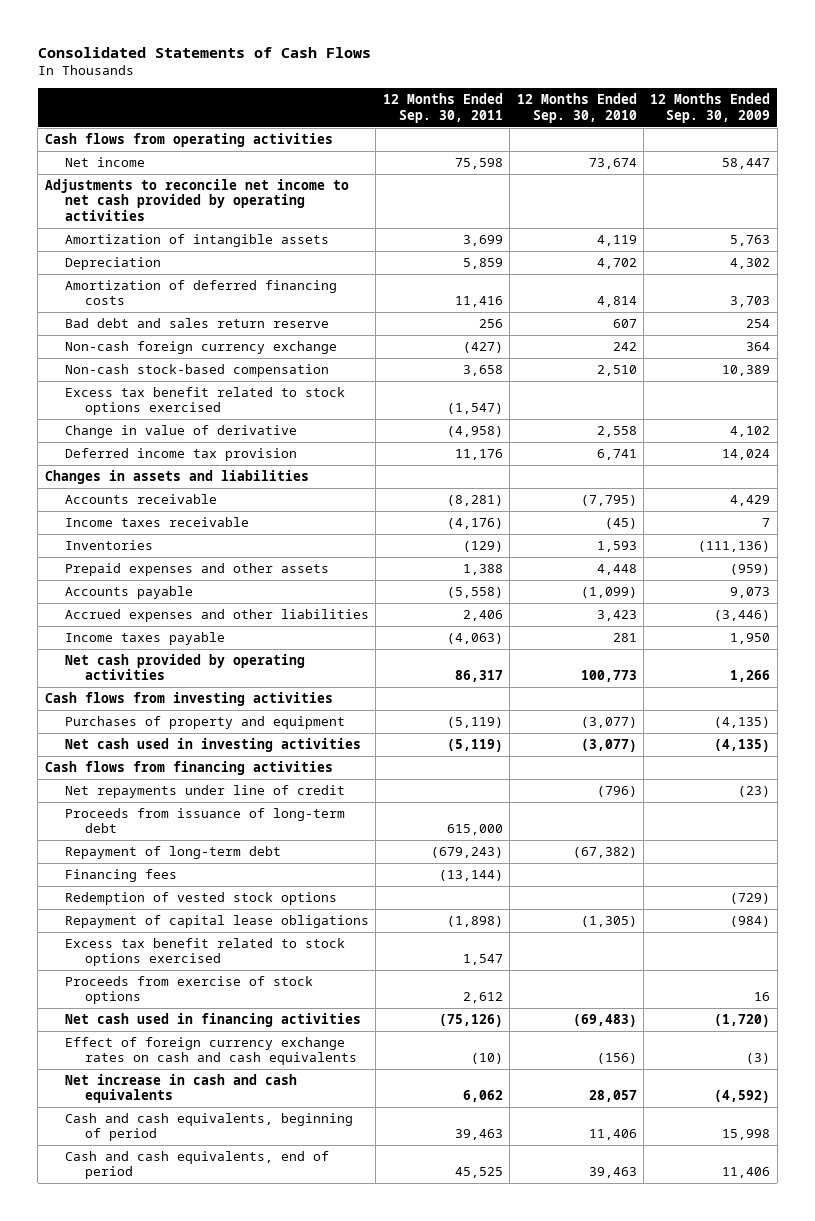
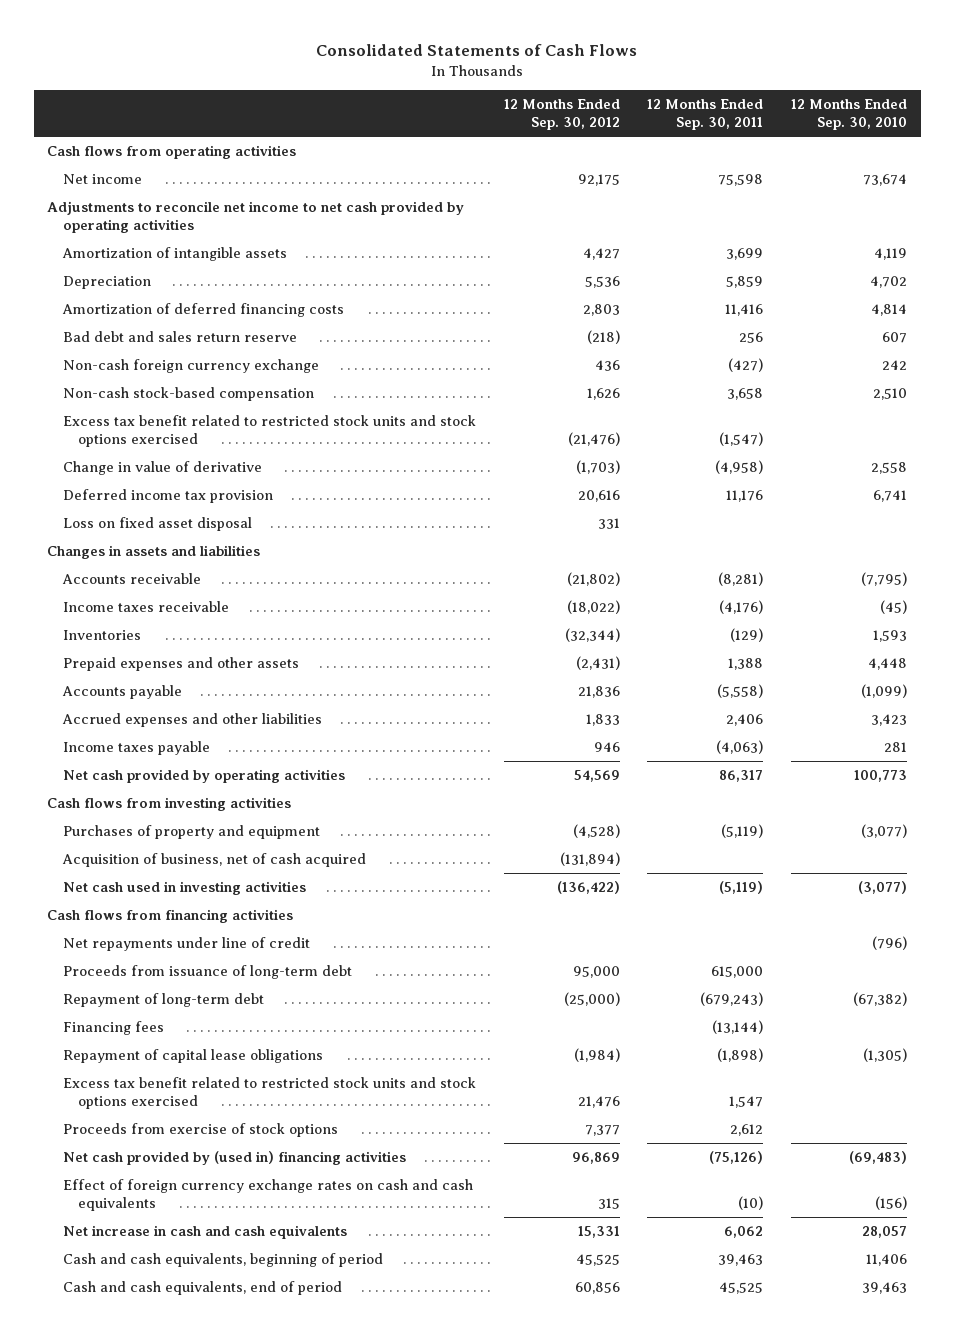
- | 12 Months Ended Sep. 30, 2011 | 12 Months Ended Sep. 30, 2010 | 12 Months Ended Sep. 30, 2009
+ | 12 Months Ended Sep. 30, 2012 | 12 Months Ended Sep. 30, 2011 | 12 Months Ended Sep. 30, 2010
- Excess tax benefit related to stock options exercised | (1,547) | |
+ Excess tax benefit related to restricted stock units and stock options exercised | (21,476) | (1,547) |
+ Loss on fixed asset disposal | 331 | |
+ Acquisition of business, net of cash acquired | (131,894) | |
- Redemption of vested stock options | | | (729)
- Excess tax benefit related to stock options exercised | 1,547 | |
+ Excess tax benefit related to restricted stock units and stock options exercised | 21,476 | 1,547 |
- Net cash used in financing activities | (75,126) | (69,483) | (1,720)
+ Net cash provided by (used in) financing activities | 96,869 | (75,126) | (69,483)

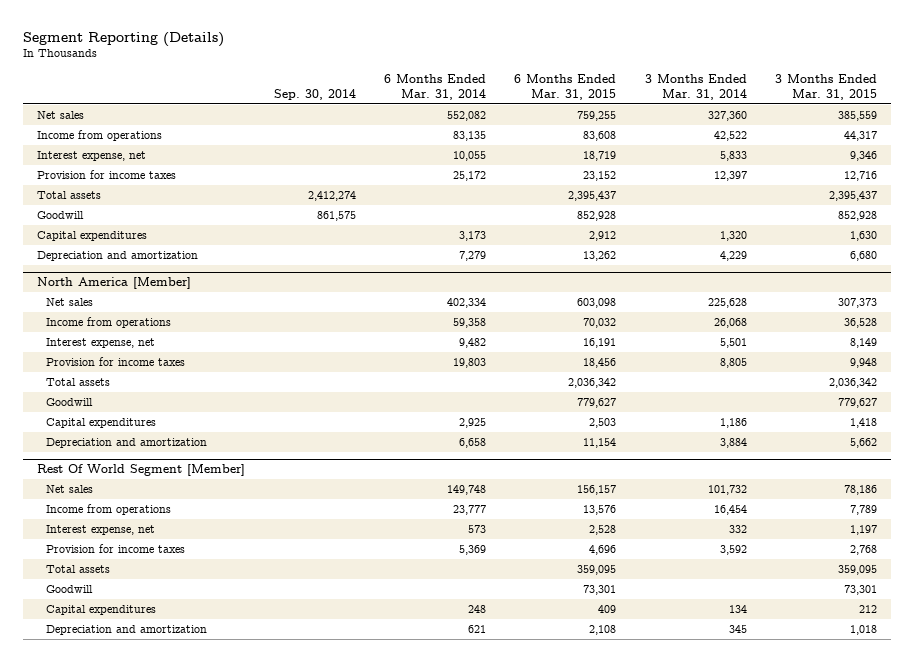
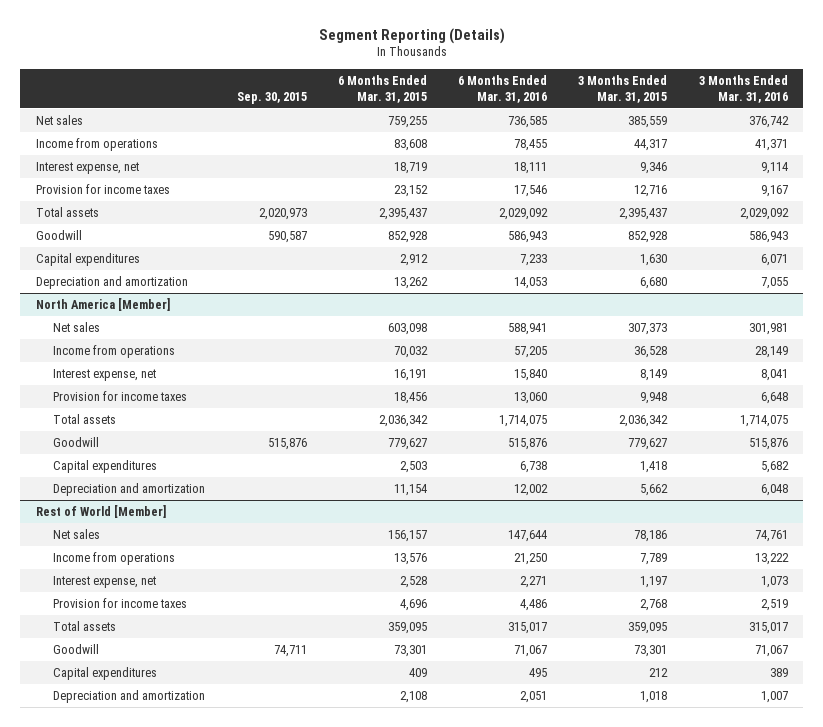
- | Sep. 30, 2014 | 6 Months Ended Mar. 31, 2014 | 6 Months Ended Mar. 31, 2015 | 3 Months Ended Mar. 31, 2014 | 3 Months Ended Mar. 31, 2015
+ | Sep. 30, 2015 | 6 Months Ended Mar. 31, 2015 | 6 Months Ended Mar. 31, 2016 | 3 Months Ended Mar. 31, 2015 | 3 Months Ended Mar. 31, 2016
- Rest Of World Segment [Member]
+ Rest of World [Member]

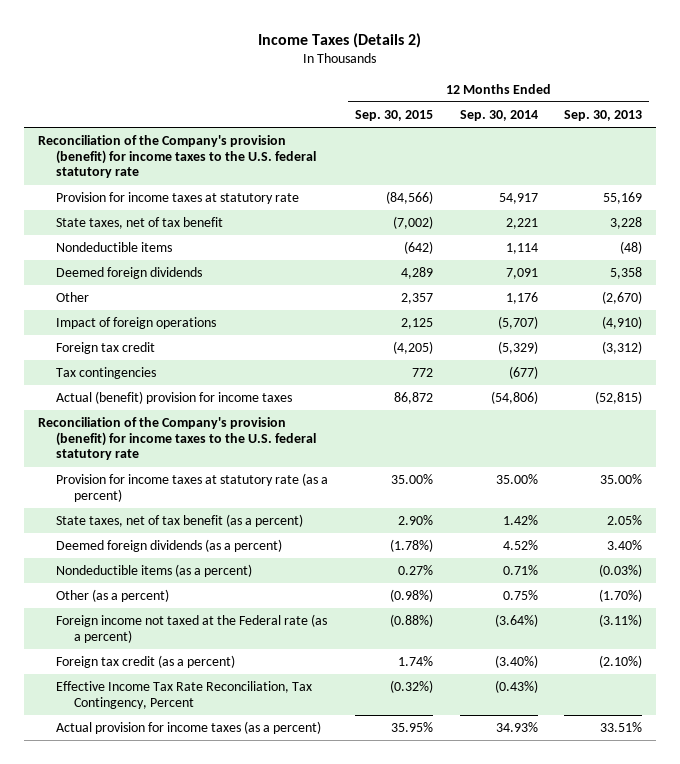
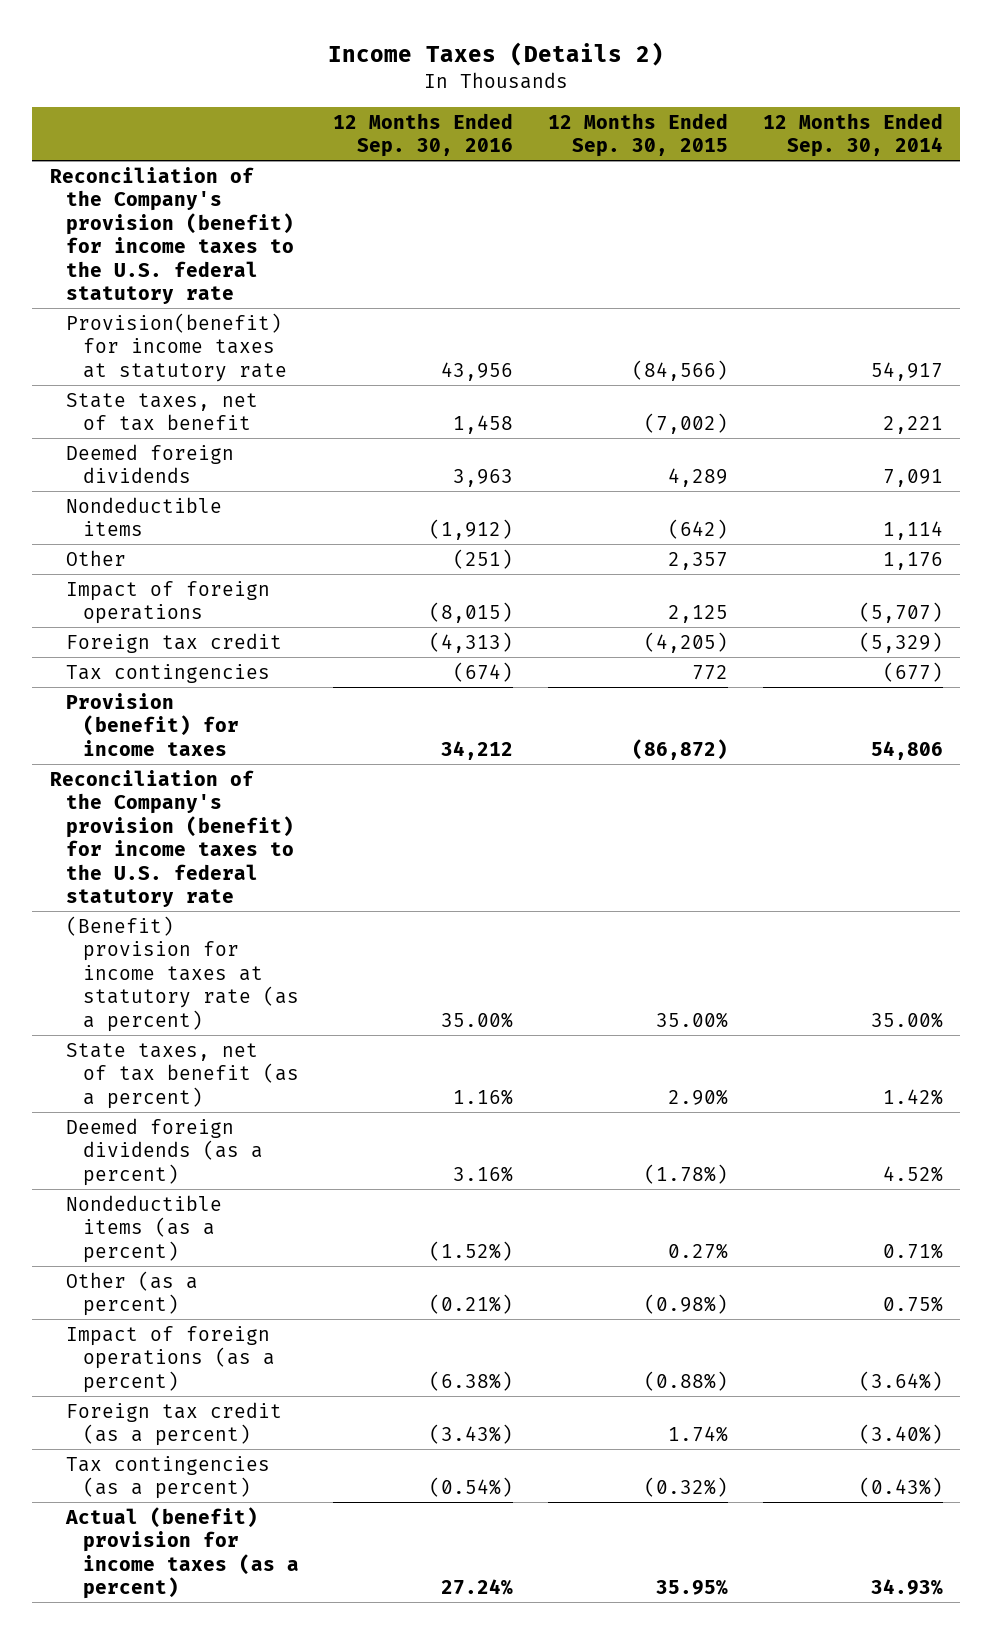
- | 12 Months Ended Sep. 30, 2015 | 12 Months Ended Sep. 30, 2014 | 12 Months Ended Sep. 30, 2013
+ | 12 Months Ended Sep. 30, 2016 | 12 Months Ended Sep. 30, 2015 | 12 Months Ended Sep. 30, 2014
- Provision for income taxes at statutory rate | (84,566) | 54,917 | 55,169
+ Provision(benefit) for income taxes at statutory rate | 43,956 | (84,566) | 54,917
moved down: Nondeductible items | (1,912) | (642) | 1,114
- Actual (benefit) provision for income taxes | 86,872 | (54,806) | (52,815)
+ Provision (benefit) for income taxes | 34,212 | (86,872) | 54,806
- Provision for income taxes at statutory rate (as a percent) | 35.00% | 35.00% | 35.00%
+ (Benefit) provision for income taxes at statutory rate (as a percent) | 35.00% | 35.00% | 35.00%
- Foreign income not taxed at the Federal rate (as a percent) | (0.88%) | (3.64%) | (3.11%)
+ Impact of foreign operations (as a percent) | (6.38%) | (0.88%) | (3.64%)
- Effective Income Tax Rate Reconciliation, Tax Contingency, Percent | (0.32%) | (0.43%) |
- Actual provision for income taxes (as a percent) | 35.95% | 34.93% | 33.51%
+ Tax contingencies (as a percent) | (0.54%) | (0.32%) | (0.43%)
+ Actual (benefit) provision for income taxes (as a percent) | 27.24% | 35.95% | 34.93%

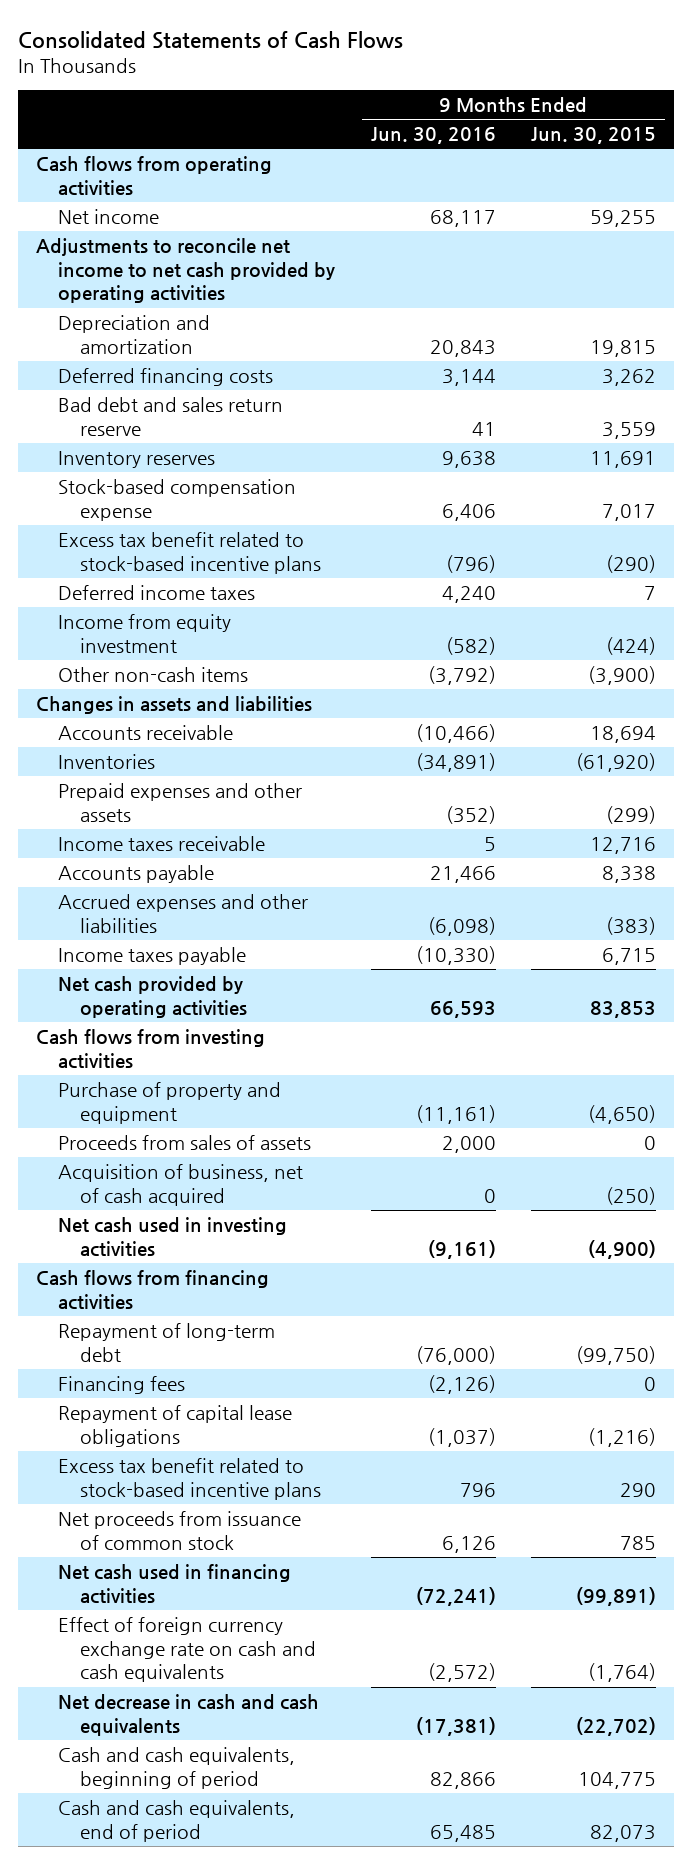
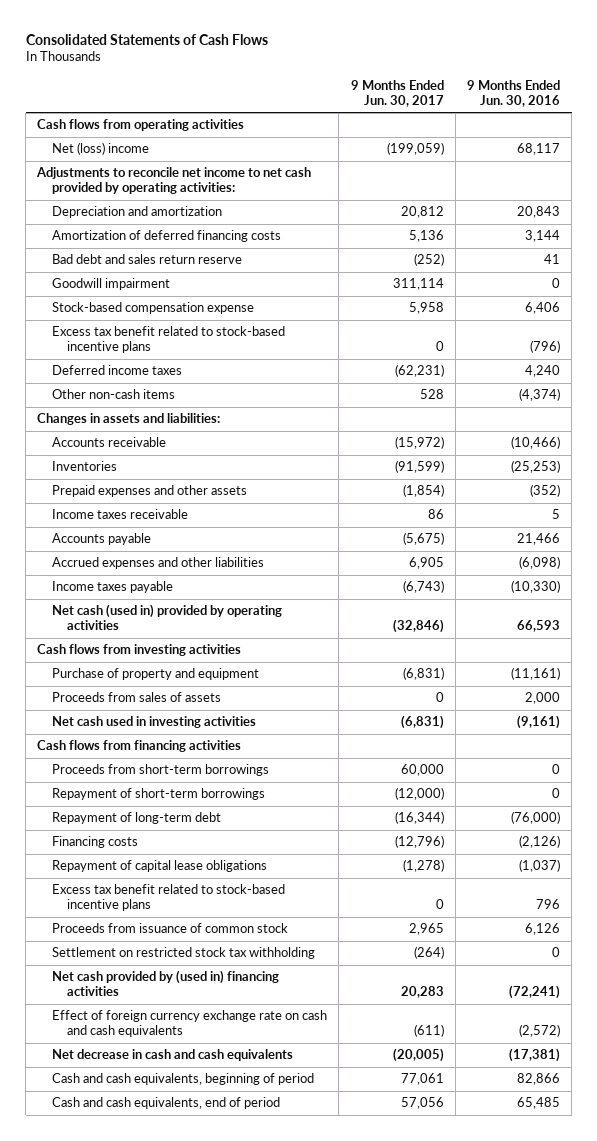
- | 9 Months Ended Jun. 30, 2016 | 9 Months Ended Jun. 30, 2015
+ | 9 Months Ended Jun. 30, 2017 | 9 Months Ended Jun. 30, 2016
- Net income | 68,117 | 59,255
- Adjustments to reconcile net income to net cash provided by operating activities
+ Net (loss) income | (199,059) | 68,117
+ Adjustments to reconcile net income to net cash provided by operating activities:
- Deferred financing costs | 3,144 | 3,262
+ Amortization of deferred financing costs | 5,136 | 3,144
- Inventory reserves | 9,638 | 11,691
+ Goodwill impairment | 311,114 | 0
- Income from equity investment | (582) | (424)
- Other non-cash items | (3,792) | (3,900)
- Changes in assets and liabilities
+ Other non-cash items | 528 | (4,374)
+ Changes in assets and liabilities:
- Inventories | (34,891) | (61,920)
+ Inventories | (91,599) | (25,253)
- Net cash provided by operating activities | 66,593 | 83,853
+ Net cash (used in) provided by operating activities | (32,846) | 66,593
- Acquisition of business, net of cash acquired | 0 | (250)
+ Proceeds from short-term borrowings | 60,000 | 0
+ Repayment of short-term borrowings | (12,000) | 0
- Financing fees | (2,126) | 0
+ Financing costs | (12,796) | (2,126)
- Net proceeds from issuance of common stock | 6,126 | 785
- Net cash used in financing activities | (72,241) | (99,891)
+ Proceeds from issuance of common stock | 2,965 | 6,126
+ Settlement on restricted stock tax withholding | (264) | 0
+ Net cash provided by (used in) financing activities | 20,283 | (72,241)

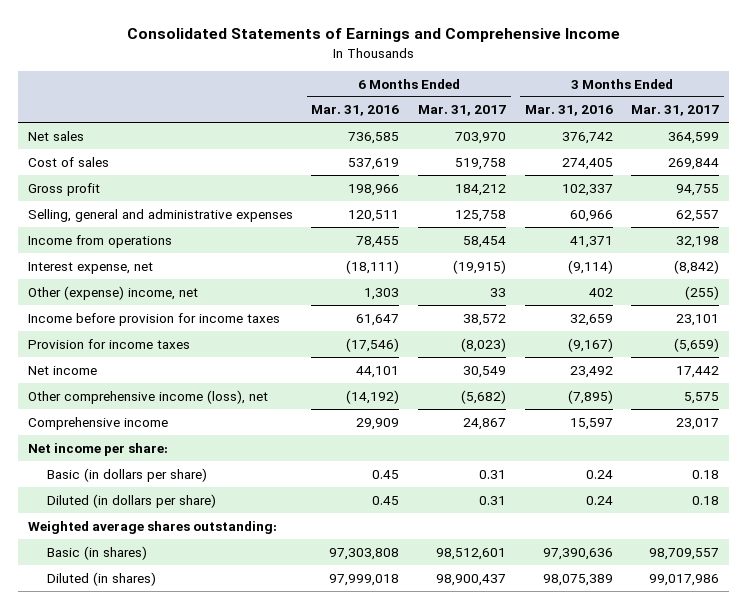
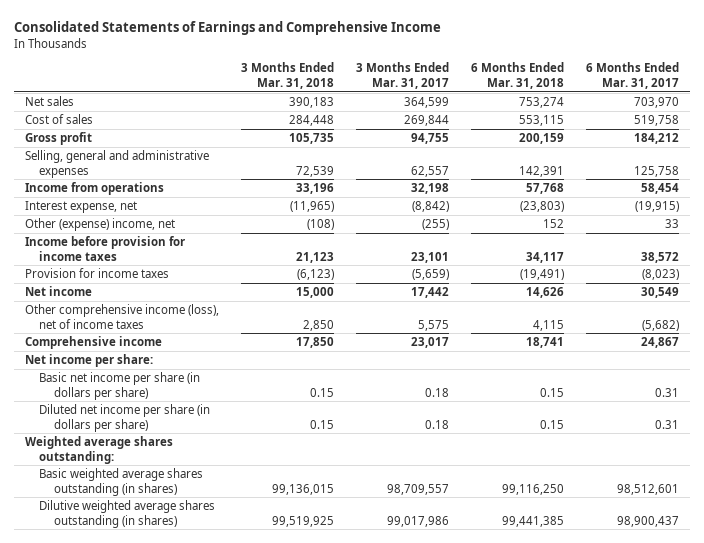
- | 6 Months Ended Mar. 31, 2016 | 6 Months Ended Mar. 31, 2017 | 3 Months Ended Mar. 31, 2016 | 3 Months Ended Mar. 31, 2017
+ | 3 Months Ended Mar. 31, 2018 | 3 Months Ended Mar. 31, 2017 | 6 Months Ended Mar. 31, 2018 | 6 Months Ended Mar. 31, 2017
- Other comprehensive income (loss), net | (14,192) | (5,682) | (7,895) | 5,575
+ Other comprehensive income (loss), net of income taxes | 2,850 | 5,575 | 4,115 | (5,682)
- Basic (in dollars per share) | 0.45 | 0.31 | 0.24 | 0.18
- Diluted (in dollars per share) | 0.45 | 0.31 | 0.24 | 0.18
+ Basic net income per share (in dollars per share) | 0.15 | 0.18 | 0.15 | 0.31
+ Diluted net income per share (in dollars per share) | 0.15 | 0.18 | 0.15 | 0.31
- Basic (in shares) | 97,303,808 | 98,512,601 | 97,390,636 | 98,709,557
- Diluted (in shares) | 97,999,018 | 98,900,437 | 98,075,389 | 99,017,986
+ Basic weighted average shares outstanding (in shares) | 99,136,015 | 98,709,557 | 99,116,250 | 98,512,601
+ Dilutive weighted average shares outstanding (in shares) | 99,519,925 | 99,017,986 | 99,441,385 | 98,900,437

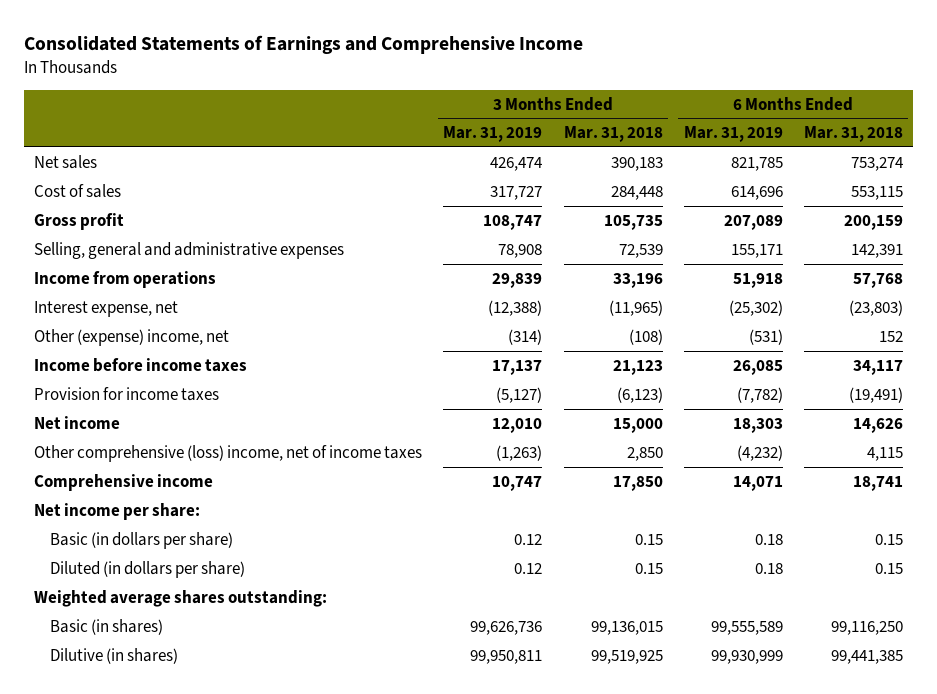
- | 3 Months Ended Mar. 31, 2018 | 3 Months Ended Mar. 31, 2017 | 6 Months Ended Mar. 31, 2018 | 6 Months Ended Mar. 31, 2017
+ | 3 Months Ended Mar. 31, 2019 | 3 Months Ended Mar. 31, 2018 | 6 Months Ended Mar. 31, 2019 | 6 Months Ended Mar. 31, 2018
- Income before provision for income taxes | 21,123 | 23,101 | 34,117 | 38,572
+ Income before income taxes | 17,137 | 21,123 | 26,085 | 34,117
- Other comprehensive income (loss), net of income taxes | 2,850 | 5,575 | 4,115 | (5,682)
+ Other comprehensive (loss) income, net of income taxes | (1,263) | 2,850 | (4,232) | 4,115
- Basic net income per share (in dollars per share) | 0.15 | 0.18 | 0.15 | 0.31
- Diluted net income per share (in dollars per share) | 0.15 | 0.18 | 0.15 | 0.31
+ Basic (in dollars per share) | 0.12 | 0.15 | 0.18 | 0.15
+ Diluted (in dollars per share) | 0.12 | 0.15 | 0.18 | 0.15
- Basic weighted average shares outstanding (in shares) | 99,136,015 | 98,709,557 | 99,116,250 | 98,512,601
- Dilutive weighted average shares outstanding (in shares) | 99,519,925 | 99,017,986 | 99,441,385 | 98,900,437
+ Basic (in shares) | 99,626,736 | 99,136,015 | 99,555,589 | 99,116,250
+ Dilutive (in shares) | 99,950,811 | 99,519,925 | 99,930,999 | 99,441,385

